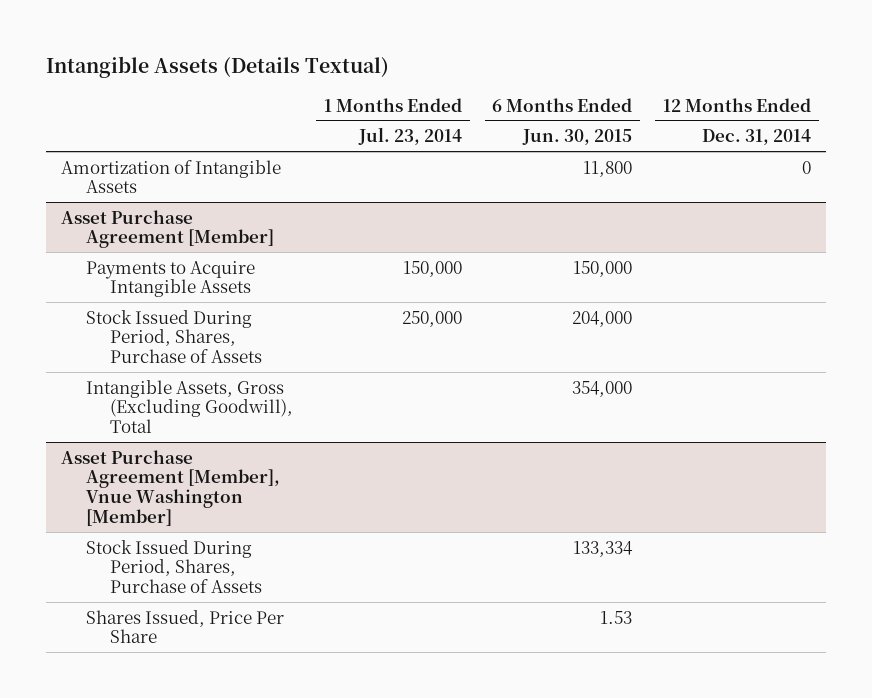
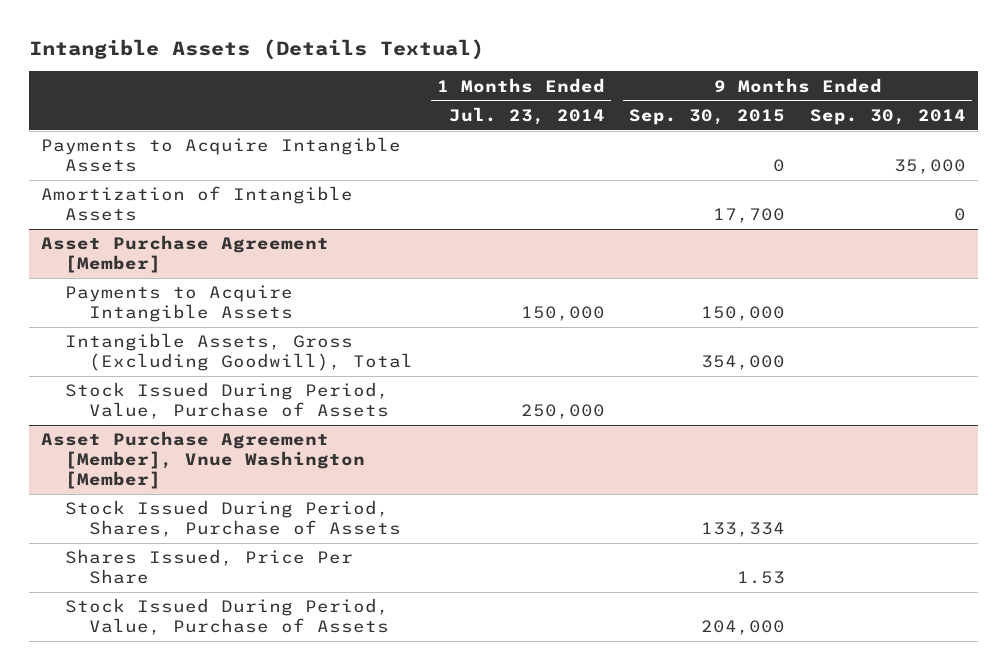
- | 1 Months Ended Jul. 23, 2014 | 6 Months Ended Jun. 30, 2015 | 12 Months Ended Dec. 31, 2014
+ | 1 Months Ended Jul. 23, 2014 | 9 Months Ended Sep. 30, 2015 | 9 Months Ended Sep. 30, 2014
+ Payments to Acquire Intangible Assets | | 0 | 35,000
@ Asset Purchase Agreement [Member]
- Stock Issued During Period, Shares, Purchase of Assets | 250,000 | 204,000 |
+ Stock Issued During Period, Value, Purchase of Assets | 250,000 | |
@ Asset Purchase Agreement [Member], Vnue Washington [Member]
+ Stock Issued During Period, Value, Purchase of Assets | | 204,000 |

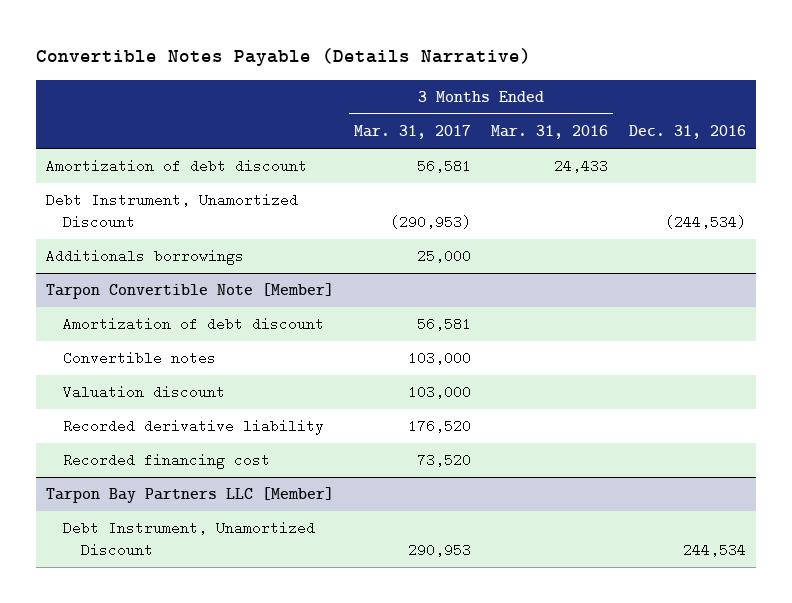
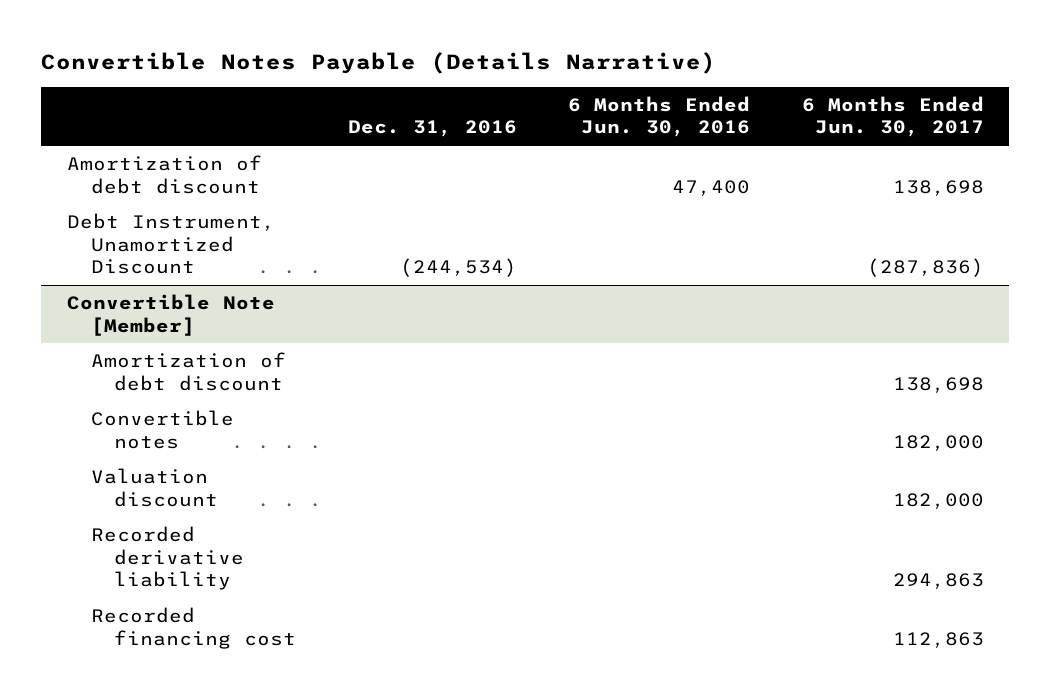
- | 3 Months Ended Mar. 31, 2017 | 3 Months Ended Mar. 31, 2016 | Dec. 31, 2016
+ | Dec. 31, 2016 | 6 Months Ended Jun. 30, 2016 | 6 Months Ended Jun. 30, 2017
- Additionals borrowings | 25,000 | |
- Tarpon Convertible Note [Member]
- Amortization of debt discount | 56,581 | |
- Convertible notes | 103,000 | |
- Valuation discount | 103,000 | |
- Recorded derivative liability | 176,520 | |
- Recorded financing cost | 73,520 | |
- Tarpon Bay Partners LLC [Member]
- Debt Instrument, Unamortized Discount | 290,953 | | 244,534
+ Convertible Note [Member]
+ Amortization of debt discount | | | 138,698
+ Convertible notes | | | 182,000
+ Valuation discount | | | 182,000
+ Recorded derivative liability | | | 294,863
+ Recorded financing cost | | | 112,863

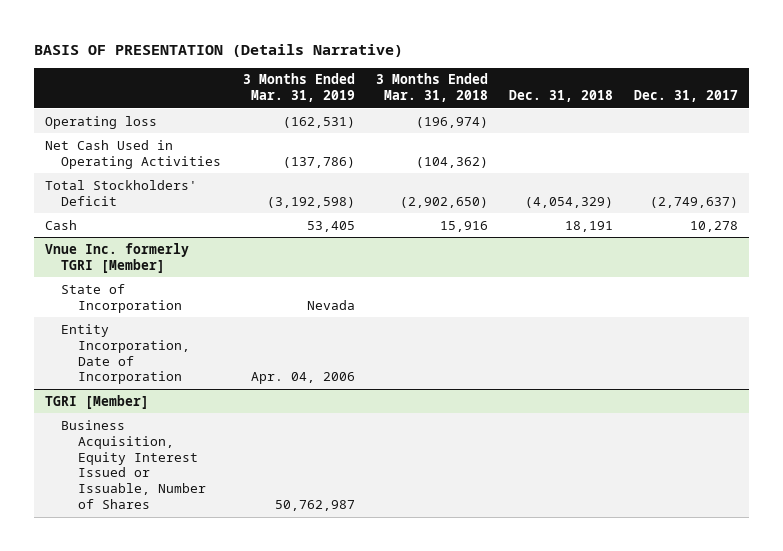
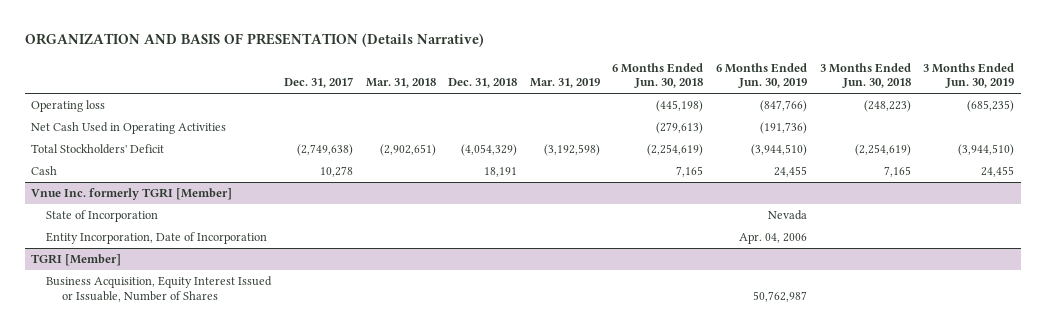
- BASIS OF PRESENTATION (Details Narrative)
+ ORGANIZATION AND BASIS OF PRESENTATION (Details Narrative)
- | 3 Months Ended Mar. 31, 2019 | 3 Months Ended Mar. 31, 2018 | Dec. 31, 2018 | Dec. 31, 2017
+ | Dec. 31, 2017 | Mar. 31, 2018 | Dec. 31, 2018 | Mar. 31, 2019 | 6 Months Ended Jun. 30, 2018 | 6 Months Ended Jun. 30, 2019 | 3 Months Ended Jun. 30, 2018 | 3 Months Ended Jun. 30, 2019
- Total Stockholders' Deficit | (3,192,598) | (2,902,650) | (4,054,329) | (2,749,637)
+ Total Stockholders' Deficit | (2,749,638) | (2,902,651) | (4,054,329) | (3,192,598) | (2,254,619) | (3,944,510) | (2,254,619) | (3,944,510)

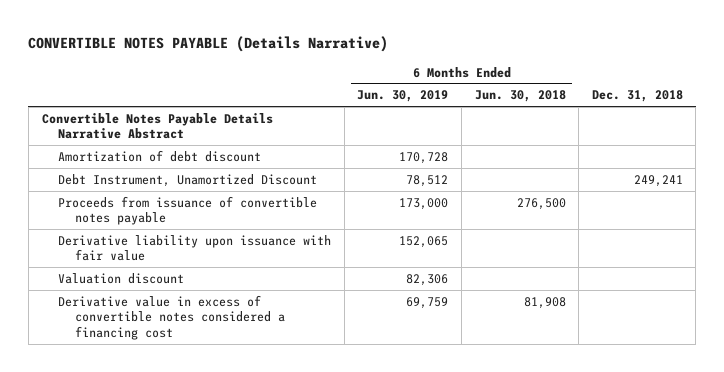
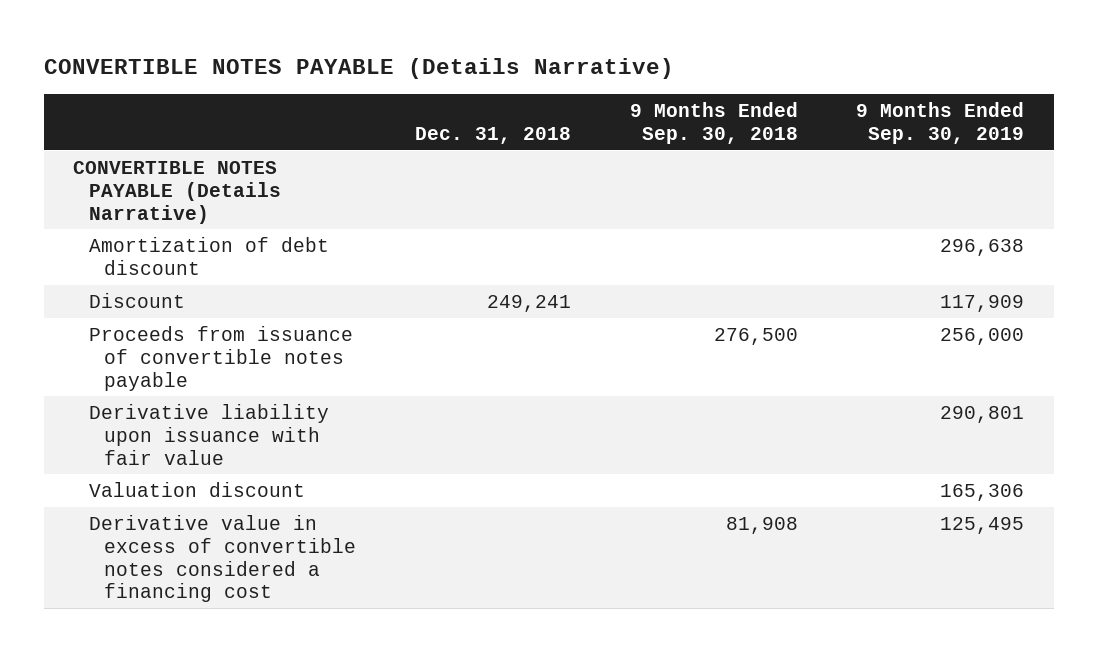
- | 6 Months Ended Jun. 30, 2019 | 6 Months Ended Jun. 30, 2018 | Dec. 31, 2018
+ | Dec. 31, 2018 | 9 Months Ended Sep. 30, 2018 | 9 Months Ended Sep. 30, 2019
- Convertible Notes Payable Details Narrative Abstract
+ CONVERTIBLE NOTES PAYABLE (Details Narrative)
- Debt Instrument, Unamortized Discount | 78,512 | | 249,241
+ Discount | 249,241 | | 117,909

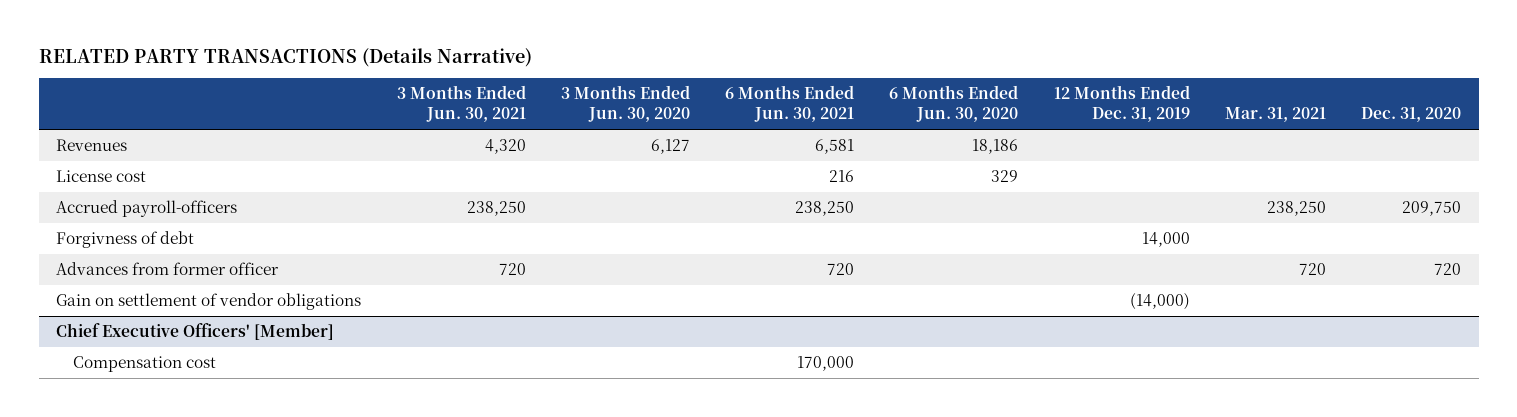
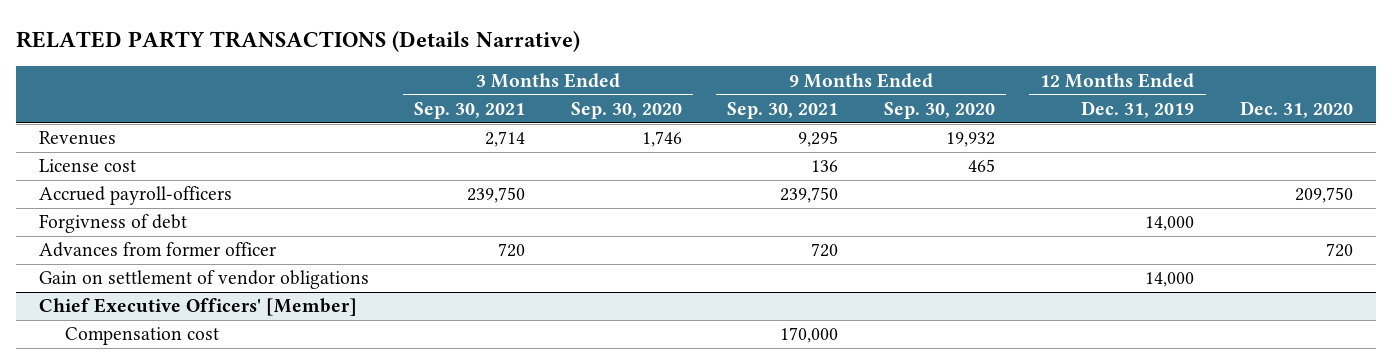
- | 3 Months Ended Jun. 30, 2021 | 3 Months Ended Jun. 30, 2020 | 6 Months Ended Jun. 30, 2021 | 6 Months Ended Jun. 30, 2020 | 12 Months Ended Dec. 31, 2019 | Mar. 31, 2021 | Dec. 31, 2020
+ | 3 Months Ended Sep. 30, 2021 | 3 Months Ended Sep. 30, 2020 | 9 Months Ended Sep. 30, 2021 | 9 Months Ended Sep. 30, 2020 | 12 Months Ended Dec. 31, 2019 | Dec. 31, 2020
- Gain on settlement of vendor obligations | | | | | (14,000) | |
+ Gain on settlement of vendor obligations | | | | | 14,000 |

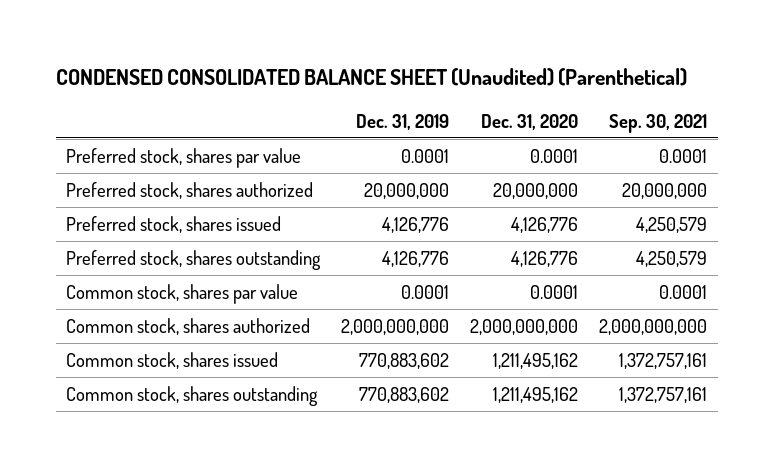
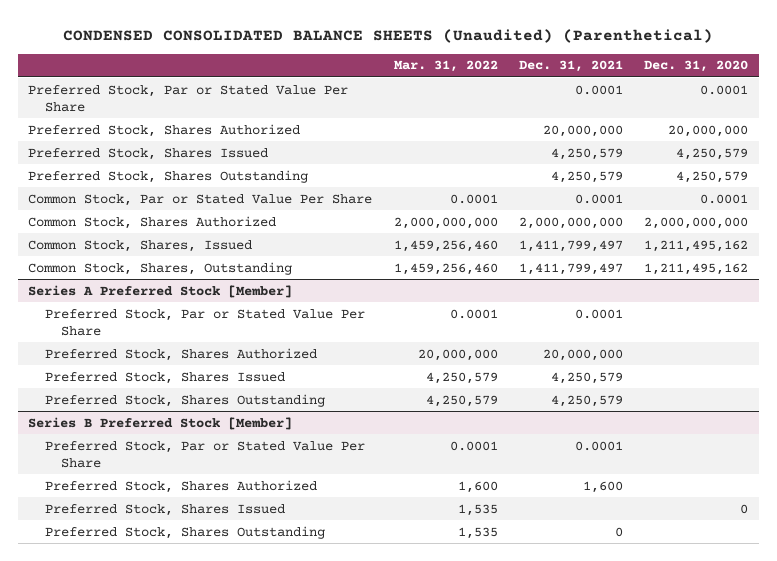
- CONDENSED CONSOLIDATED BALANCE SHEET (Unaudited) (Parenthetical)
+ CONDENSED CONSOLIDATED BALANCE SHEETS (Unaudited) (Parenthetical)
- | Dec. 31, 2019 | Dec. 31, 2020 | Sep. 30, 2021
+ | Mar. 31, 2022 | Dec. 31, 2021 | Dec. 31, 2020
- Preferred stock, shares par value | 0.0001 | 0.0001 | 0.0001
- Preferred stock, shares authorized | 20,000,000 | 20,000,000 | 20,000,000
- Preferred stock, shares issued | 4,126,776 | 4,126,776 | 4,250,579
- Preferred stock, shares outstanding | 4,126,776 | 4,126,776 | 4,250,579
- Common stock, shares par value | 0.0001 | 0.0001 | 0.0001
- Common stock, shares authorized | 2,000,000,000 | 2,000,000,000 | 2,000,000,000
- Common stock, shares issued | 770,883,602 | 1,211,495,162 | 1,372,757,161
- Common stock, shares outstanding | 770,883,602 | 1,211,495,162 | 1,372,757,161
+ Preferred Stock, Par or Stated Value Per Share | | 0.0001 | 0.0001
+ Preferred Stock, Shares Authorized | | 20,000,000 | 20,000,000
+ Preferred Stock, Shares Issued | | 4,250,579 | 4,250,579
+ Preferred Stock, Shares Outstanding | | 4,250,579 | 4,250,579
+ Common Stock, Par or Stated Value Per Share | 0.0001 | 0.0001 | 0.0001
+ Common Stock, Shares Authorized | 2,000,000,000 | 2,000,000,000 | 2,000,000,000
+ Common Stock, Shares, Issued | 1,459,256,460 | 1,411,799,497 | 1,211,495,162
+ Common Stock, Shares, Outstanding | 1,459,256,460 | 1,411,799,497 | 1,211,495,162
+ Series A Preferred Stock [Member]
+ Preferred Stock, Par or Stated Value Per Share | 0.0001 | 0.0001 |
+ Preferred Stock, Shares Authorized | 20,000,000 | 20,000,000 |
+ Preferred Stock, Shares Issued | 4,250,579 | 4,250,579 |
+ Preferred Stock, Shares Outstanding | 4,250,579 | 4,250,579 |
+ Series B Preferred Stock [Member]
+ Preferred Stock, Par or Stated Value Per Share | 0.0001 | 0.0001 |
+ Preferred Stock, Shares Authorized | 1,600 | 1,600 |
+ Preferred Stock, Shares Issued | 1,535 | | 0
+ Preferred Stock, Shares Outstanding | 1,535 | 0 |

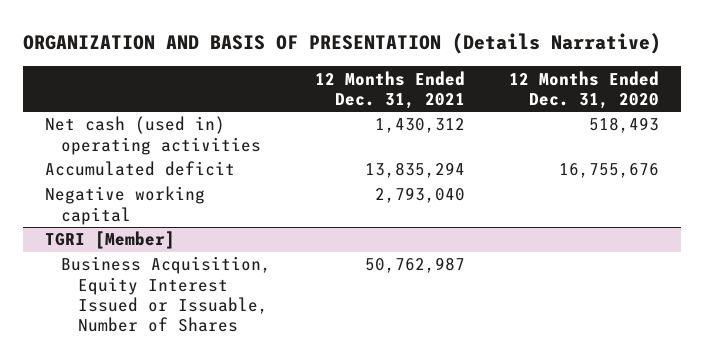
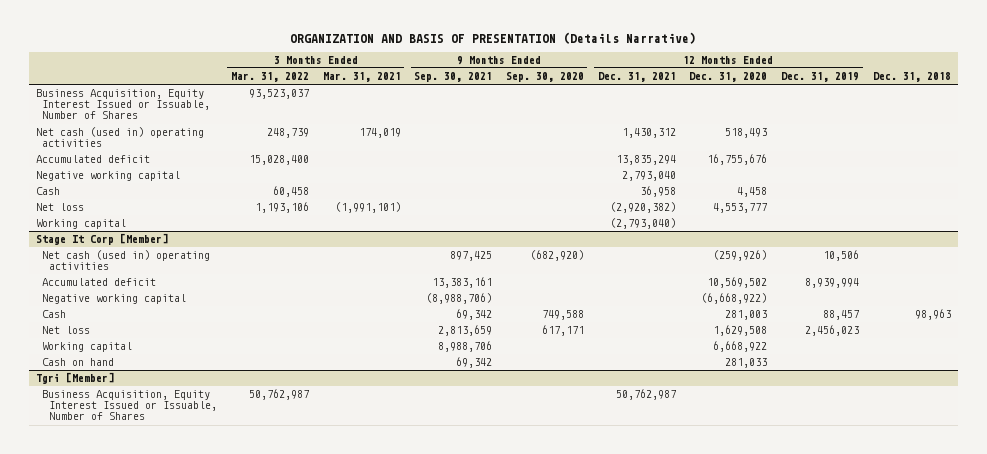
- | 12 Months Ended Dec. 31, 2021 | 12 Months Ended Dec. 31, 2020
+ | 3 Months Ended Mar. 31, 2022 | 3 Months Ended Mar. 31, 2021 | 9 Months Ended Sep. 30, 2021 | 9 Months Ended Sep. 30, 2020 | 12 Months Ended Dec. 31, 2021 | 12 Months Ended Dec. 31, 2020 | 12 Months Ended Dec. 31, 2019 | Dec. 31, 2018
+ Business Acquisition, Equity Interest Issued or Issuable, Number of Shares | 93,523,037 | | | | | | |
- TGRI [Member]
+ Cash | 60,458 | | | | 36,958 | 4,458 | |
+ Net loss | 1,193,106 | (1,991,101) | | | (2,920,382) | 4,553,777 | |
+ Working capital | | | | | (2,793,040) | | |
+ Stage It Corp [Member]
+ Net cash (used in) operating activities | | | 897,425 | (682,920) | | (259,926) | 10,506 |
+ Accumulated deficit | | | 13,383,161 | | | 10,569,502 | 8,939,994 |
+ Negative working capital | | | (8,988,706) | | | (6,668,922) | |
+ Cash | | | 69,342 | 749,588 | | 281,003 | 88,457 | 98,963
+ Net loss | | | 2,813,659 | 617,171 | | 1,629,508 | 2,456,023 |
+ Working capital | | | 8,988,706 | | | 6,668,922 | |
+ Cash on hand | | | 69,342 | | | 281,033 | |
+ Tgri [Member]

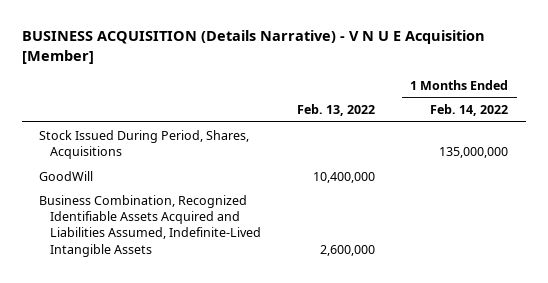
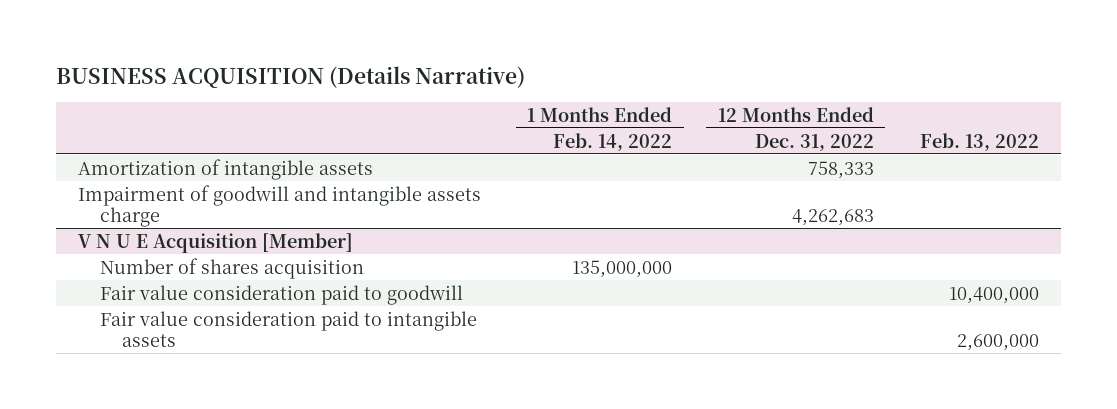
- BUSINESS ACQUISITION (Details Narrative) - V N U E Acquisition [Member]
+ BUSINESS ACQUISITION (Details Narrative)
- | Feb. 13, 2022 | 1 Months Ended Feb. 14, 2022
+ | 1 Months Ended Feb. 14, 2022 | 12 Months Ended Dec. 31, 2022 | Feb. 13, 2022
- Stock Issued During Period, Shares, Acquisitions | | 135,000,000
- GoodWill | 10,400,000 |
- Business Combination, Recognized Identifiable Assets Acquired and Liabilities Assumed, Indefinite-Lived Intangible Assets | 2,600,000 |
+ Amortization of intangible assets | | 758,333 |
+ Impairment of goodwill and intangible assets charge | | 4,262,683 |
+ V N U E Acquisition [Member]
+ Number of shares acquisition | 135,000,000 | |
+ Fair value consideration paid to goodwill | | | 10,400,000
+ Fair value consideration paid to intangible assets | | | 2,600,000

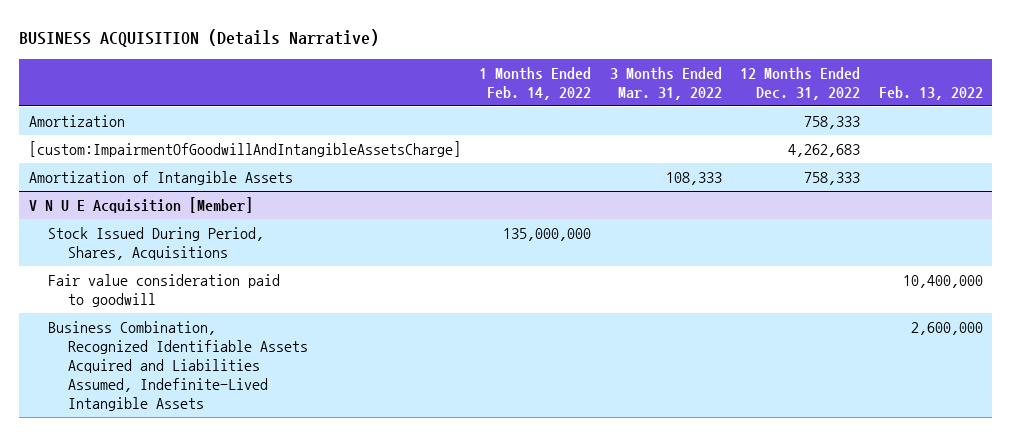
- | 1 Months Ended Feb. 14, 2022 | 12 Months Ended Dec. 31, 2022 | Feb. 13, 2022
+ | 1 Months Ended Feb. 14, 2022 | 3 Months Ended Mar. 31, 2022 | 12 Months Ended Dec. 31, 2022 | Feb. 13, 2022
- Amortization of intangible assets | | 758,333 |
- Impairment of goodwill and intangible assets charge | | 4,262,683 |
+ Amortization | | | 758,333 |
+ [custom:ImpairmentOfGoodwillAndIntangibleAssetsCharge] | | | 4,262,683 |
+ Amortization of Intangible Assets | | 108,333 | 758,333 |
@ V N U E Acquisition [Member]
- Number of shares acquisition | 135,000,000 | |
+ Stock Issued During Period, Shares, Acquisitions | 135,000,000 | | |
- Fair value consideration paid to intangible assets | | | 2,600,000
+ Business Combination, Recognized Identifiable Assets Acquired and Liabilities Assumed, Indefinite-Lived Intangible Assets | | | | 2,600,000

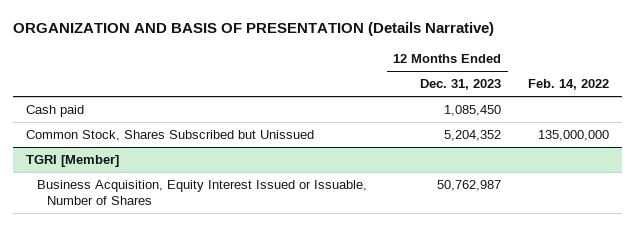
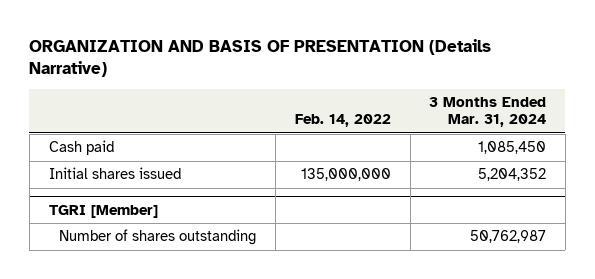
- | 12 Months Ended Dec. 31, 2023 | Feb. 14, 2022
+ | Feb. 14, 2022 | 3 Months Ended Mar. 31, 2024
- Common Stock, Shares Subscribed but Unissued | 5,204,352 | 135,000,000
+ Initial shares issued | 135,000,000 | 5,204,352
@ TGRI [Member]
- Business Acquisition, Equity Interest Issued or Issuable, Number of Shares | 50,762,987 |
+ Number of shares outstanding | | 50,762,987

